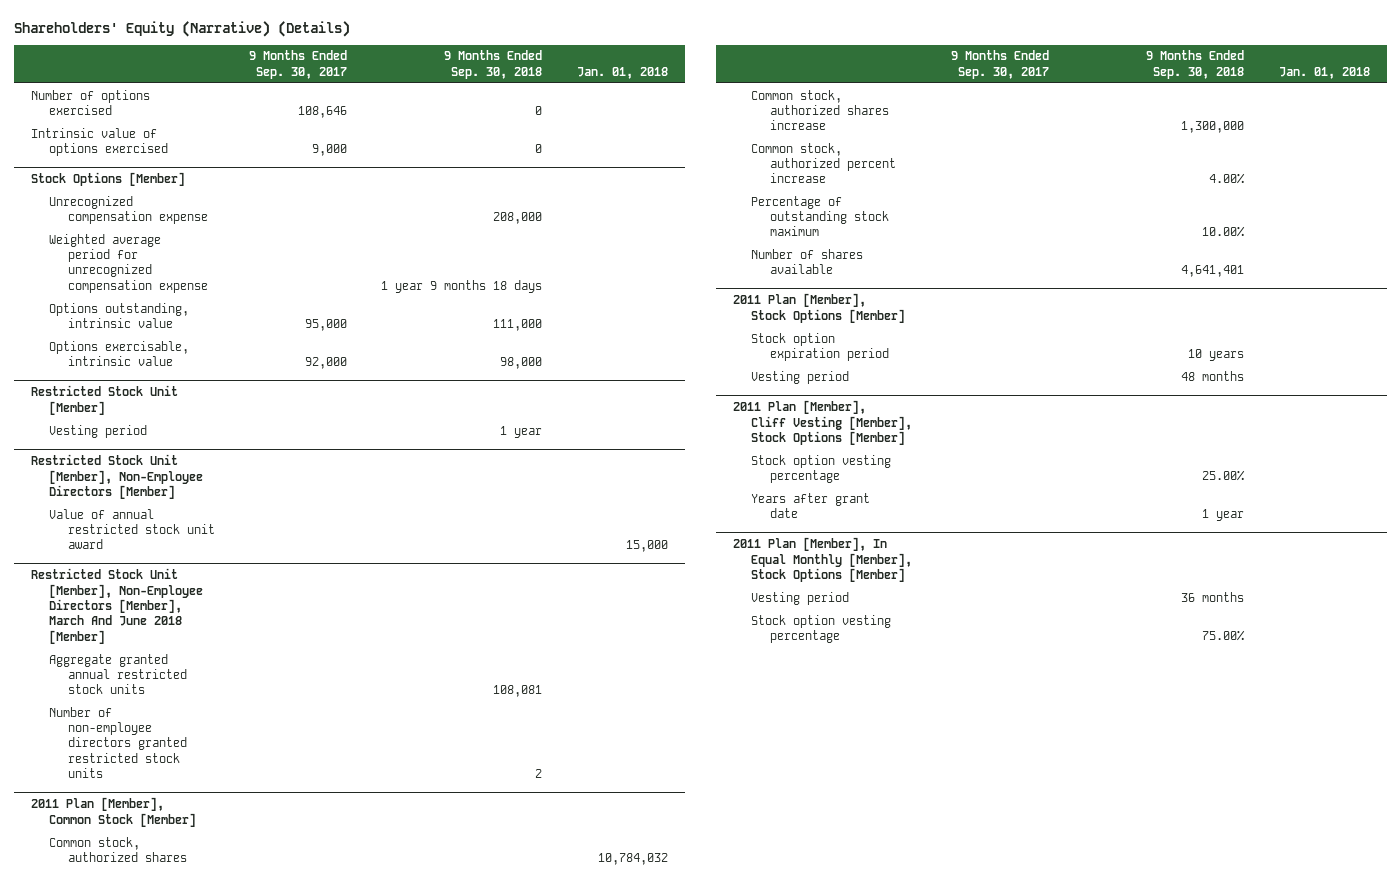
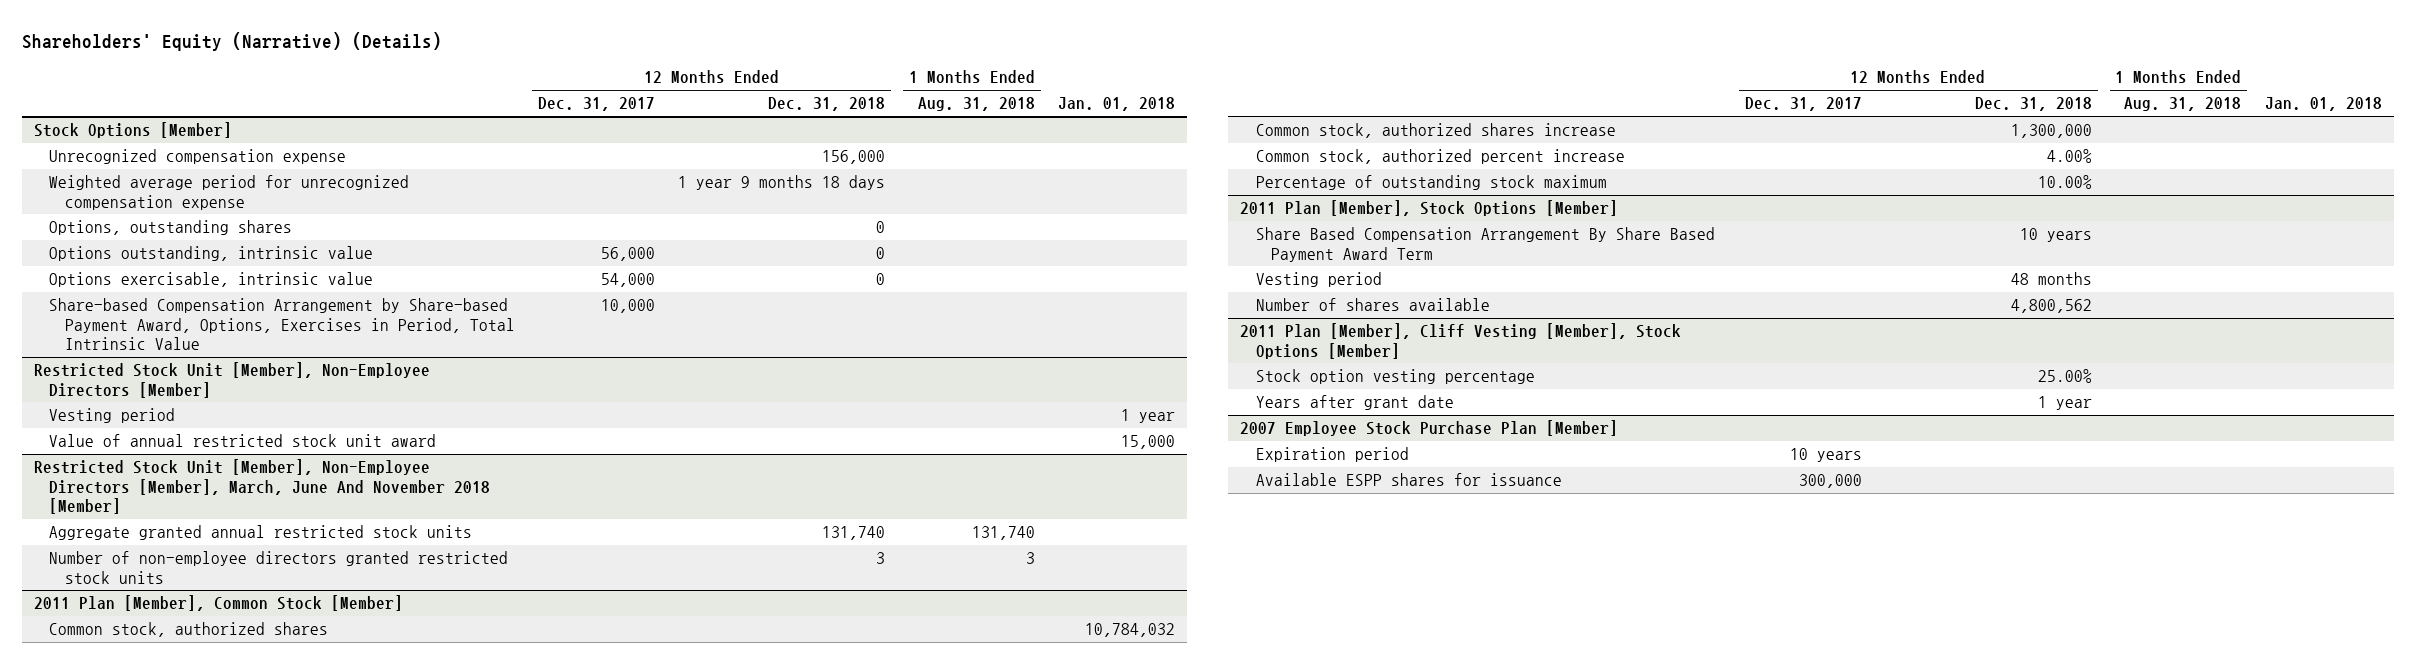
- | 9 Months Ended Sep. 30, 2017 | 9 Months Ended Sep. 30, 2018 | Jan. 01, 2018
+ | 12 Months Ended Dec. 31, 2017 | 12 Months Ended Dec. 31, 2018 | 1 Months Ended Aug. 31, 2018 | Jan. 01, 2018
- Number of options exercised | 108,646 | 0 |
- Intrinsic value of options exercised | 9,000 | 0 |
@ Stock Options [Member]
+ Options, outstanding shares | | 0 | |
- Restricted Stock Unit [Member]
- Vesting period | | 1 year |
@ Stock Options [Member]
+ Share-based Compensation Arrangement by Share-based Payment Award, Options, Exercises in Period, Total Intrinsic Value | 10,000 | | |
@ Restricted Stock Unit [Member], Non-Employee Directors [Member]
+ Vesting period | | | | 1 year
- Restricted Stock Unit [Member], Non-Employee Directors [Member], March And June 2018 [Member]
+ Restricted Stock Unit [Member], Non-Employee Directors [Member], March, June And November 2018 [Member]
@ 2011 Plan [Member], Common Stock [Member]
- Number of shares available | | 4,641,401 |
@ 2011 Plan [Member], Stock Options [Member]
- Stock option expiration period | | 10 years |
+ Share Based Compensation Arrangement By Share Based Payment Award Term | | 10 years | |
+ Number of shares available | | 4,800,562 | |
- 2011 Plan [Member], In Equal Monthly [Member], Stock Options [Member]
- Vesting period | | 36 months |
- Stock option vesting percentage | | 75.00% |
+ 2007 Employee Stock Purchase Plan [Member]
+ Expiration period | 10 years | | |
+ Available ESPP shares for issuance | 300,000 | | |

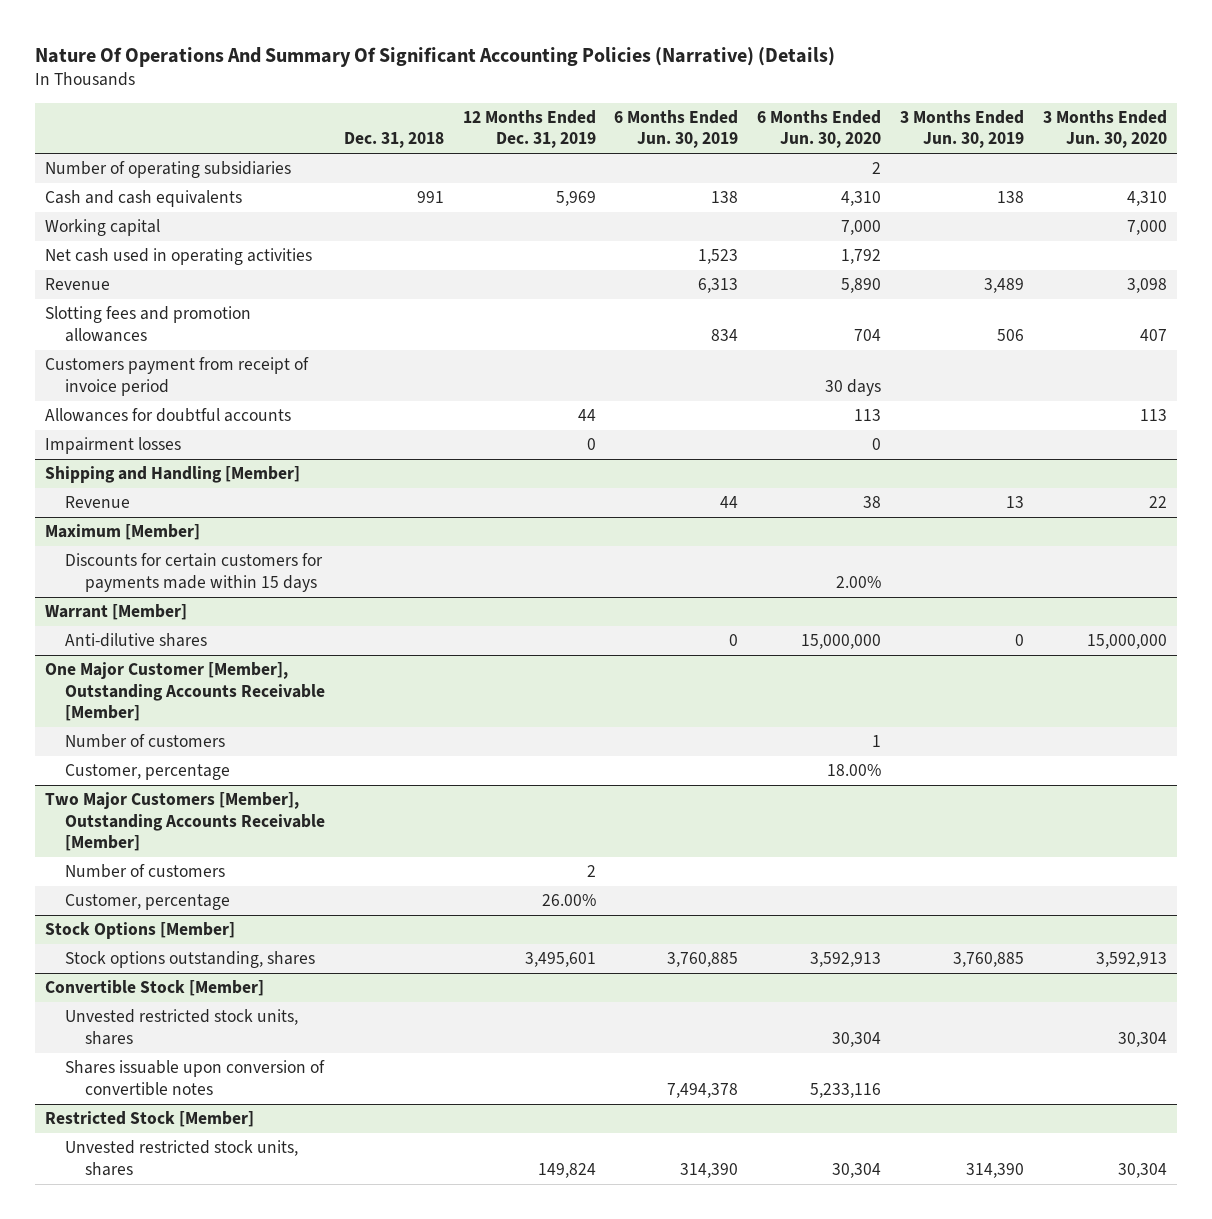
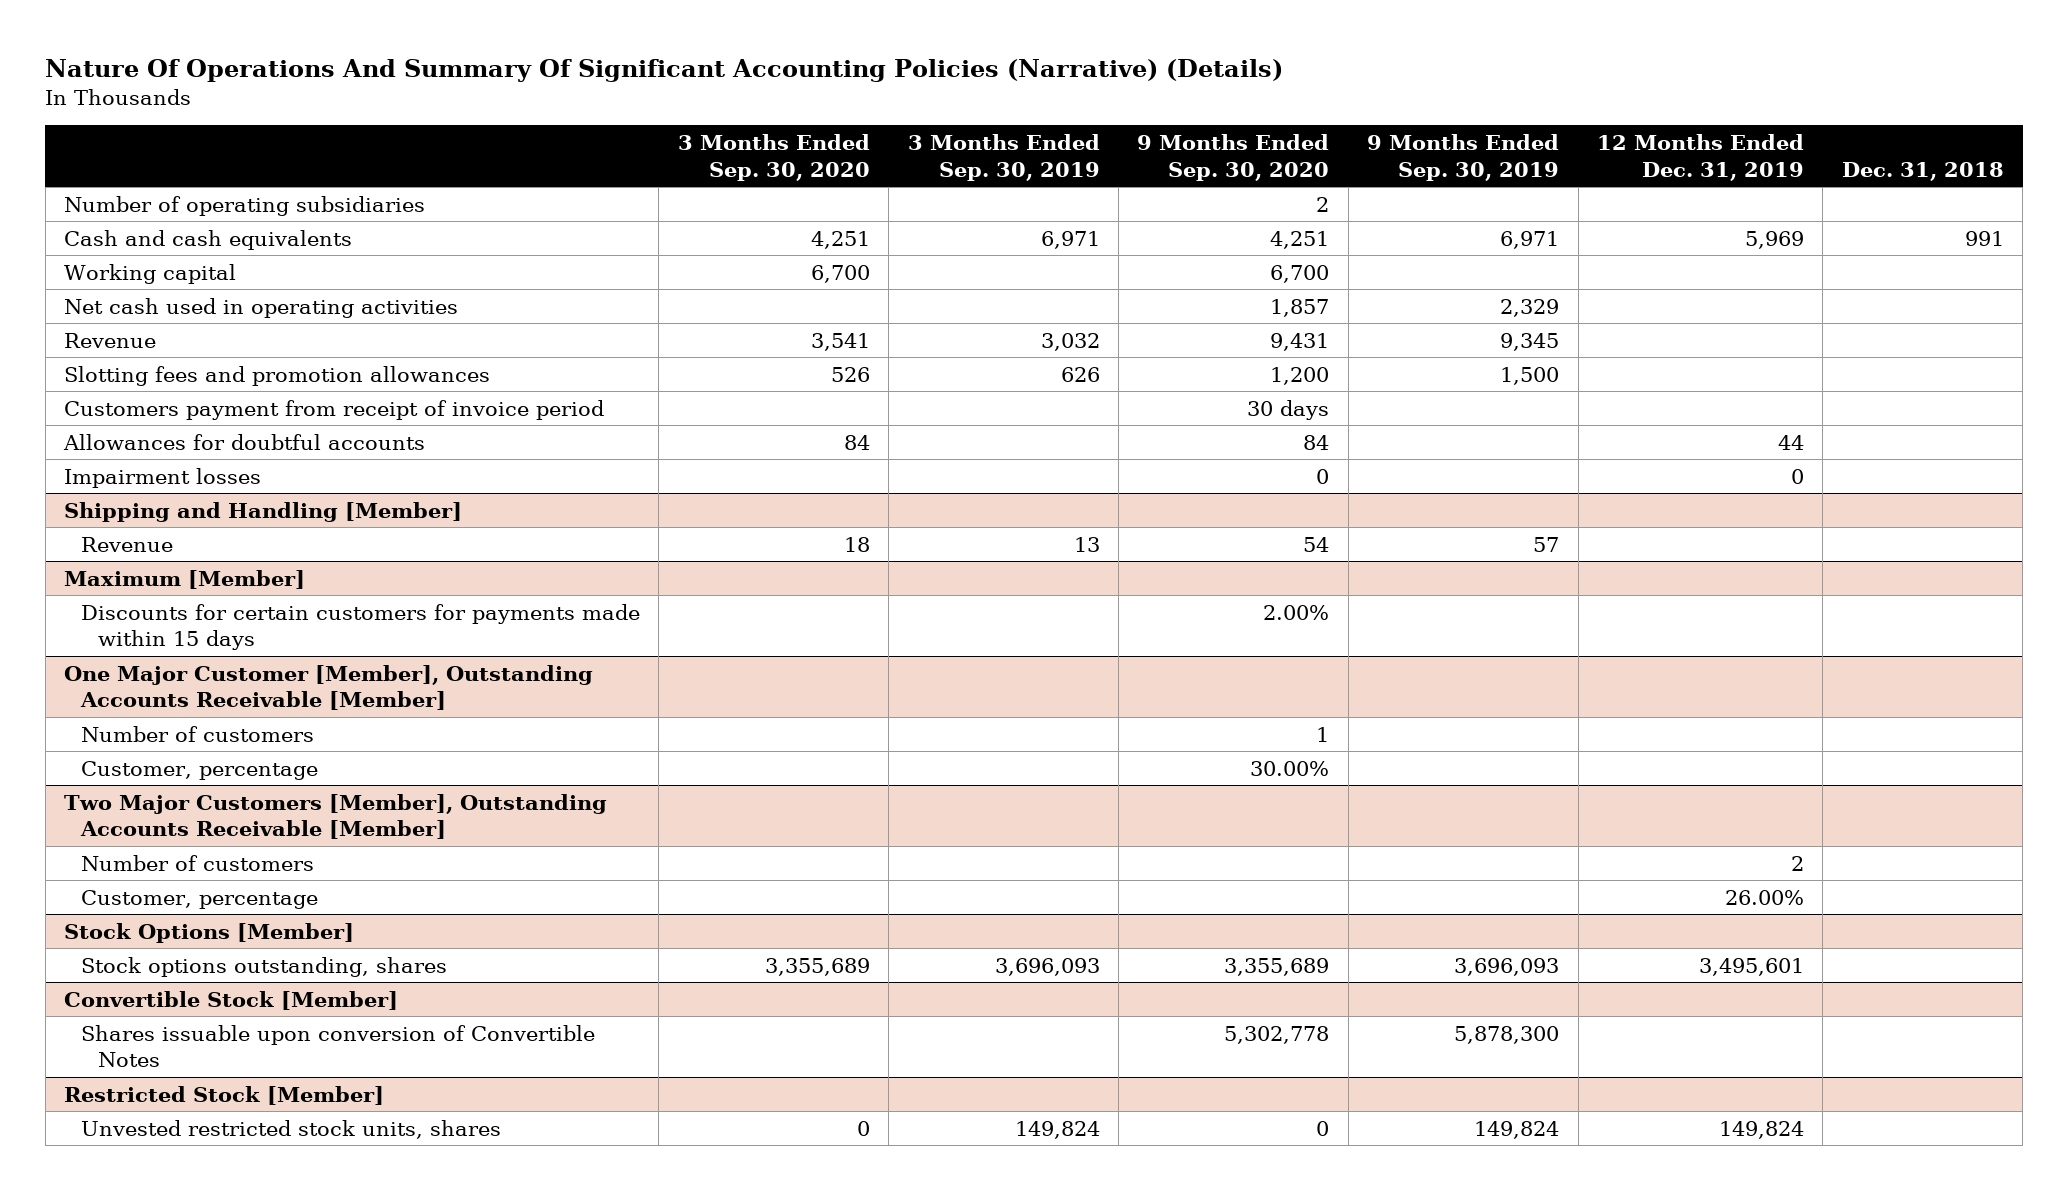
- | Dec. 31, 2018 | 12 Months Ended Dec. 31, 2019 | 6 Months Ended Jun. 30, 2019 | 6 Months Ended Jun. 30, 2020 | 3 Months Ended Jun. 30, 2019 | 3 Months Ended Jun. 30, 2020
+ | 3 Months Ended Sep. 30, 2020 | 3 Months Ended Sep. 30, 2019 | 9 Months Ended Sep. 30, 2020 | 9 Months Ended Sep. 30, 2019 | 12 Months Ended Dec. 31, 2019 | Dec. 31, 2018
- Warrant [Member]
- Anti-dilutive shares | | | 0 | 15,000,000 | 0 | 15,000,000
@ Convertible Stock [Member]
- Unvested restricted stock units, shares | | | | 30,304 | | 30,304
- Shares issuable upon conversion of convertible notes | | | 7,494,378 | 5,233,116 | |
+ Shares issuable upon conversion of Convertible Notes | | | 5,302,778 | 5,878,300 | |

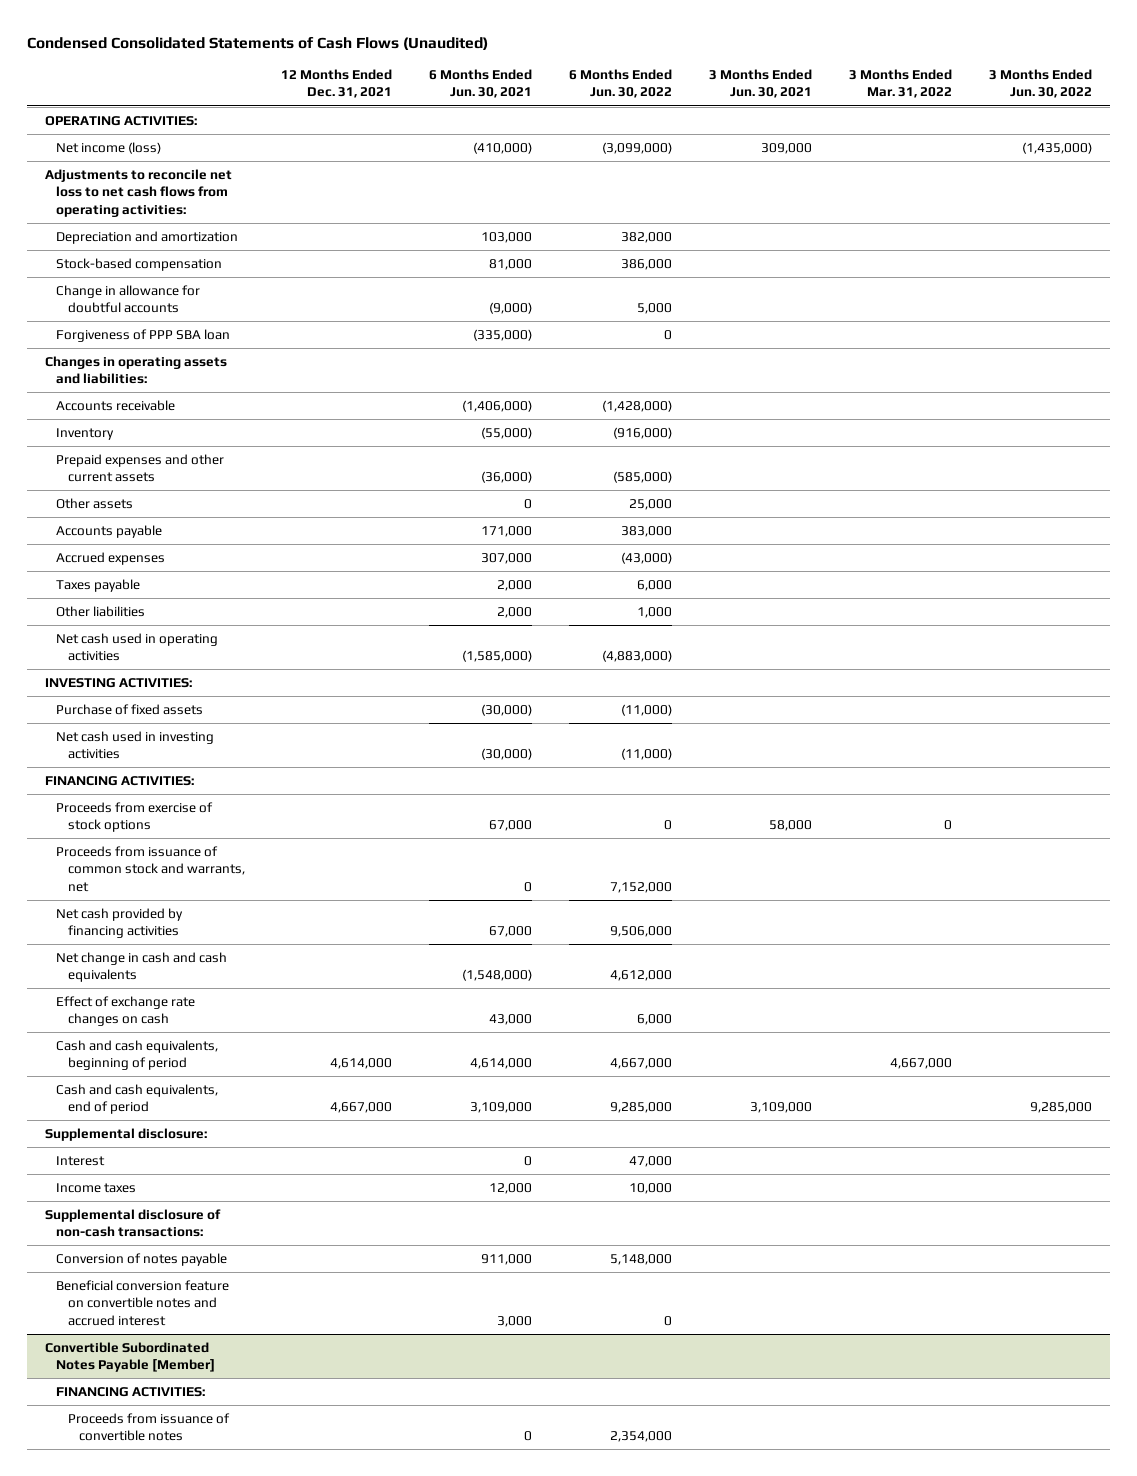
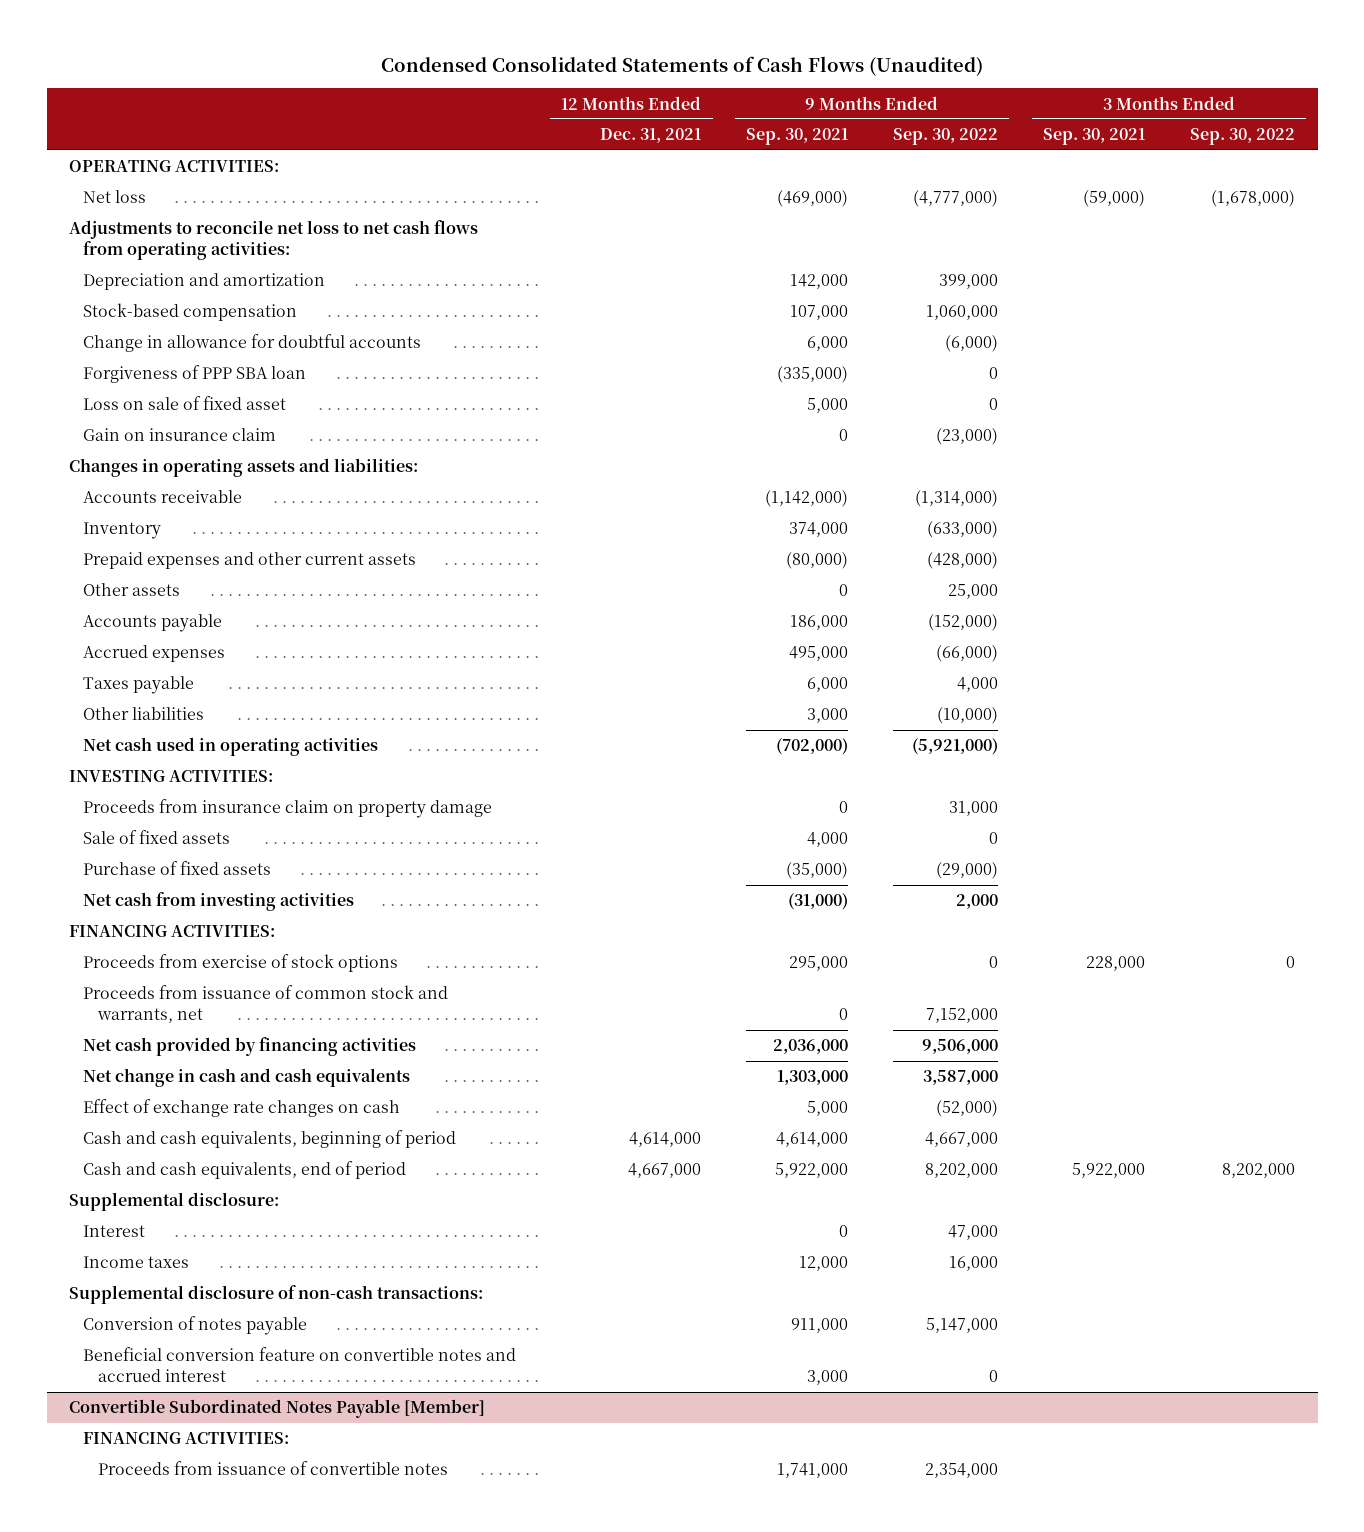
- | 12 Months Ended Dec. 31, 2021 | 6 Months Ended Jun. 30, 2021 | 6 Months Ended Jun. 30, 2022 | 3 Months Ended Jun. 30, 2021 | 3 Months Ended Mar. 31, 2022 | 3 Months Ended Jun. 30, 2022
+ | 12 Months Ended Dec. 31, 2021 | 9 Months Ended Sep. 30, 2021 | 9 Months Ended Sep. 30, 2022 | 3 Months Ended Sep. 30, 2021 | 3 Months Ended Sep. 30, 2022
- Net income (loss) | | (410,000) | (3,099,000) | 309,000 | | (1,435,000)
+ Net loss | | (469,000) | (4,777,000) | (59,000) | (1,678,000)
+ Loss on sale of fixed asset | | 5,000 | 0 | |
+ Gain on insurance claim | | 0 | (23,000) | |
+ Proceeds from insurance claim on property damage | | 0 | 31,000 | |
+ Sale of fixed assets | | 4,000 | 0 | |
- Net cash used in investing activities | | (30,000) | (11,000) | | |
+ Net cash from investing activities | | (31,000) | 2,000 | |

